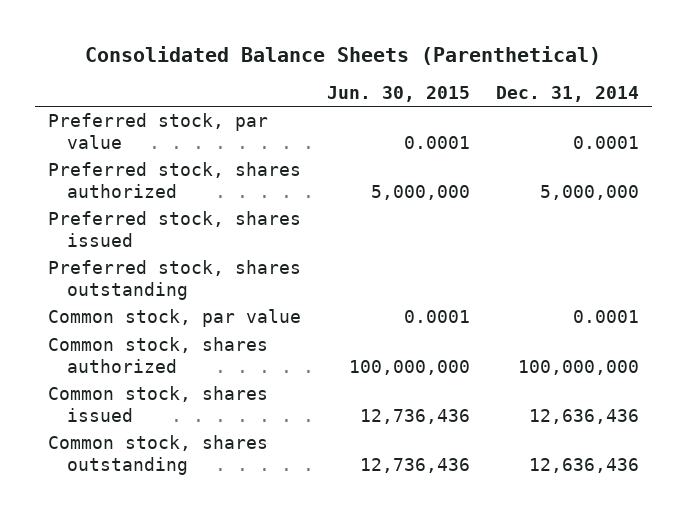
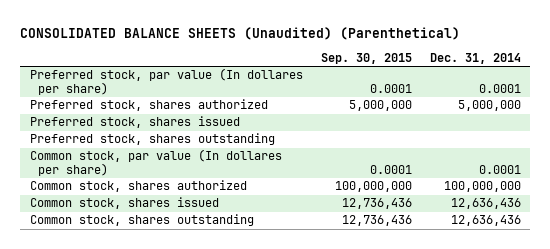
- Consolidated Balance Sheets (Parenthetical)
+ CONSOLIDATED BALANCE SHEETS (Unaudited) (Parenthetical)
- | Jun. 30, 2015 | Dec. 31, 2014
+ | Sep. 30, 2015 | Dec. 31, 2014
- Preferred stock, par value | 0.0001 | 0.0001
+ Preferred stock, par value (In dollares per share) | 0.0001 | 0.0001
- Common stock, par value | 0.0001 | 0.0001
+ Common stock, par value (In dollares per share) | 0.0001 | 0.0001

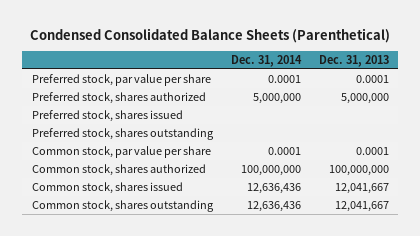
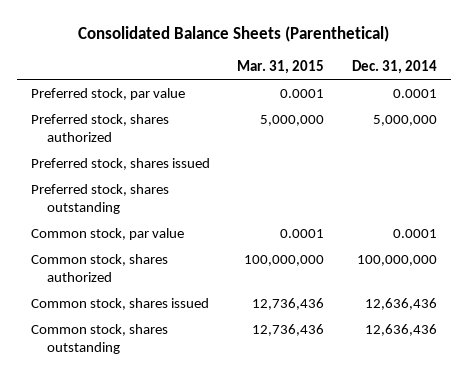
- Condensed Consolidated Balance Sheets (Parenthetical)
+ Consolidated Balance Sheets (Parenthetical)
- | Dec. 31, 2014 | Dec. 31, 2013
+ | Mar. 31, 2015 | Dec. 31, 2014
- Preferred stock, par value per share | 0.0001 | 0.0001
+ Preferred stock, par value | 0.0001 | 0.0001
- Common stock, par value per share | 0.0001 | 0.0001
+ Common stock, par value | 0.0001 | 0.0001

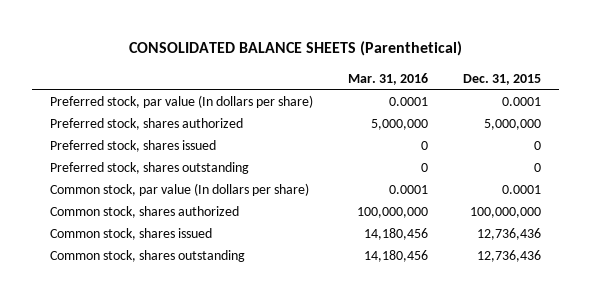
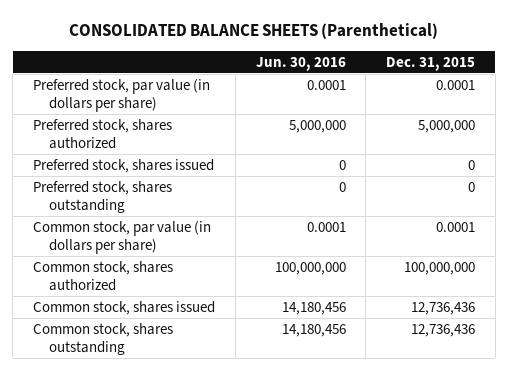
- | Mar. 31, 2016 | Dec. 31, 2015
+ | Jun. 30, 2016 | Dec. 31, 2015
- Preferred stock, par value (In dollars per share) | 0.0001 | 0.0001
+ Preferred stock, par value (in dollars per share) | 0.0001 | 0.0001
- Common stock, par value (In dollars per share) | 0.0001 | 0.0001
+ Common stock, par value (in dollars per share) | 0.0001 | 0.0001

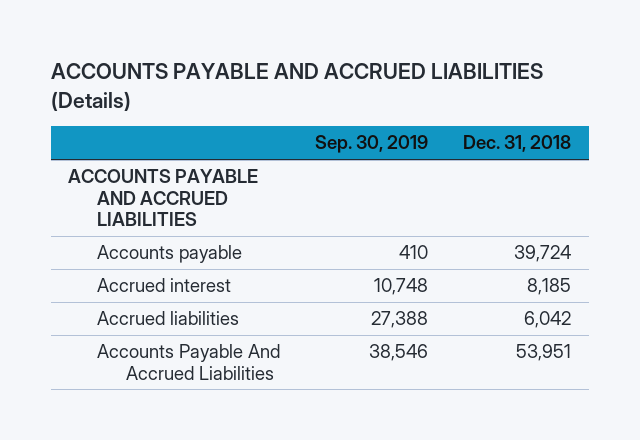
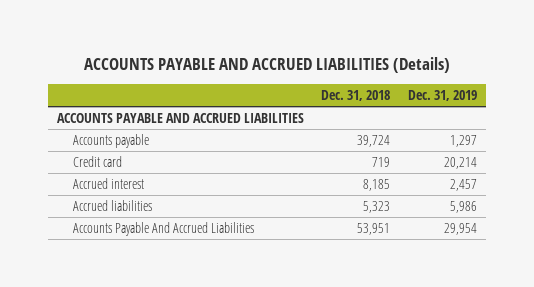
- | Sep. 30, 2019 | Dec. 31, 2018
+ | Dec. 31, 2018 | Dec. 31, 2019
+ Credit card | 719 | 20,214
- Accrued liabilities | 27,388 | 6,042
+ Accrued liabilities | 5,323 | 5,986

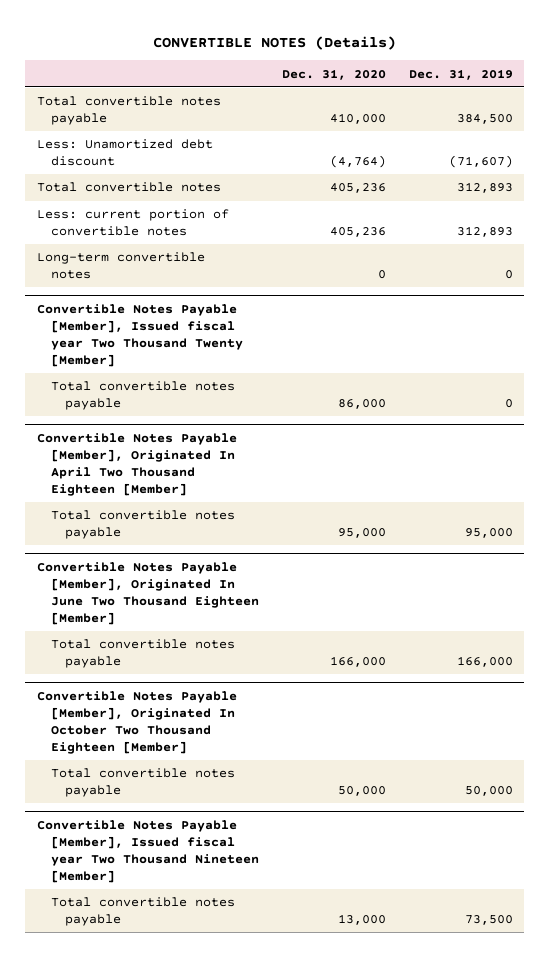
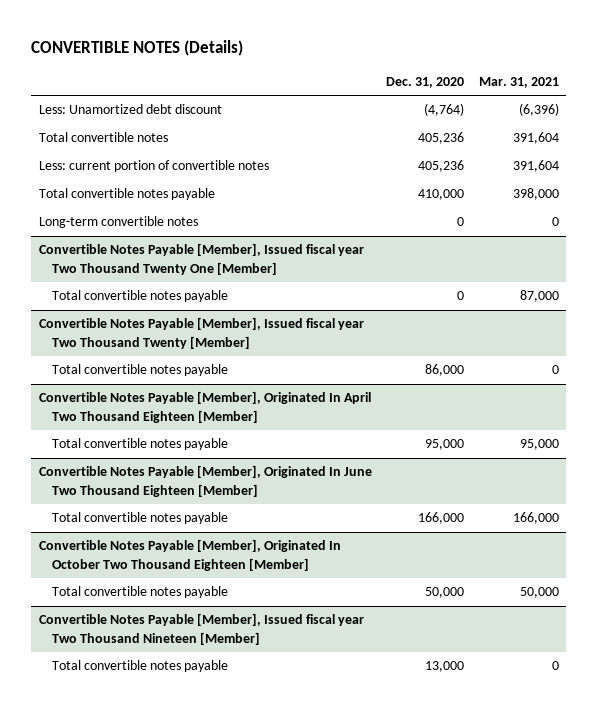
- | Dec. 31, 2020 | Dec. 31, 2019
+ | Dec. 31, 2020 | Mar. 31, 2021
moved down: Total convertible notes payable | 410,000 | 398,000
+ Convertible Notes Payable [Member], Issued fiscal year Two Thousand Twenty One [Member]
+ Total convertible notes payable | 0 | 87,000

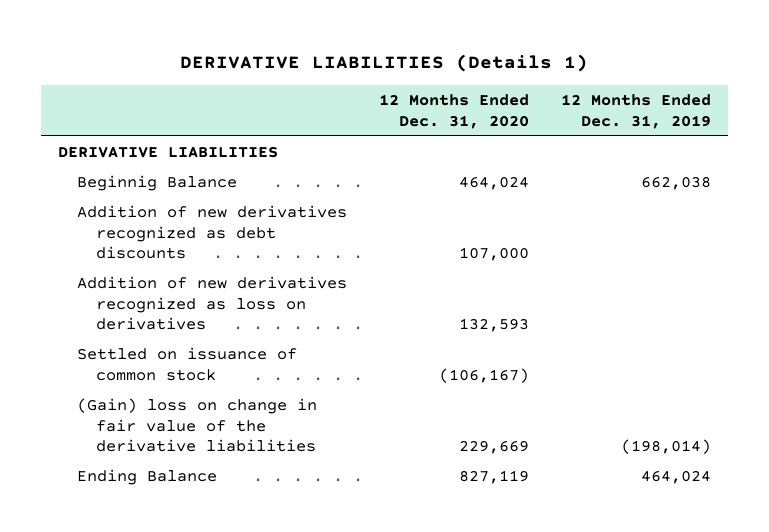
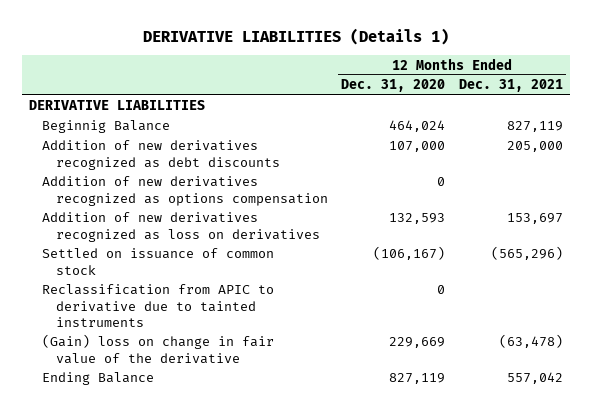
- | 12 Months Ended Dec. 31, 2020 | 12 Months Ended Dec. 31, 2019
+ | 12 Months Ended Dec. 31, 2020 | 12 Months Ended Dec. 31, 2021
+ Addition of new derivatives recognized as options compensation | 0 |
- (Gain) loss on change in fair value of the derivative liabilities | 229,669 | (198,014)
+ Reclassification from APIC to derivative due to tainted instruments | 0 |
+ (Gain) loss on change in fair value of the derivative | 229,669 | (63,478)

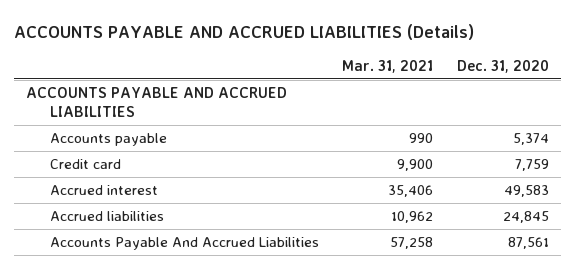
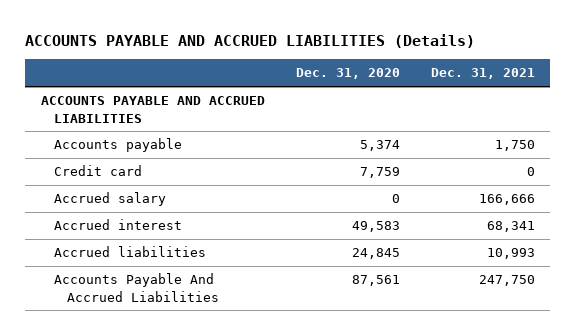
- | Mar. 31, 2021 | Dec. 31, 2020
+ | Dec. 31, 2020 | Dec. 31, 2021
+ Accrued salary | 0 | 166,666

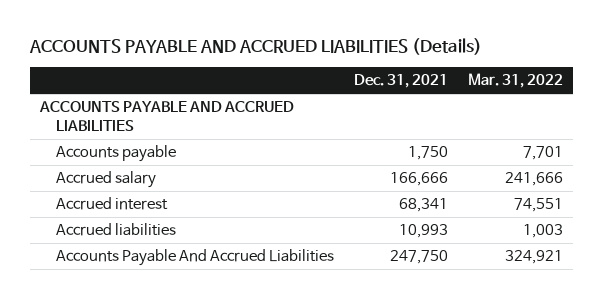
- | Dec. 31, 2020 | Dec. 31, 2021
+ | Dec. 31, 2021 | Mar. 31, 2022
- Credit card | 7,759 | 0

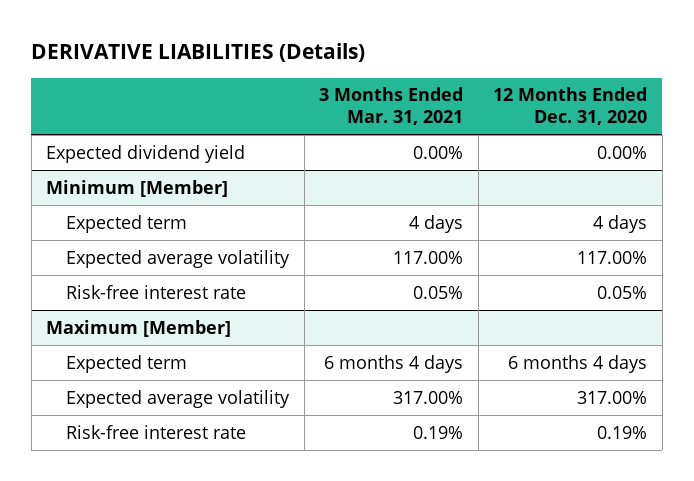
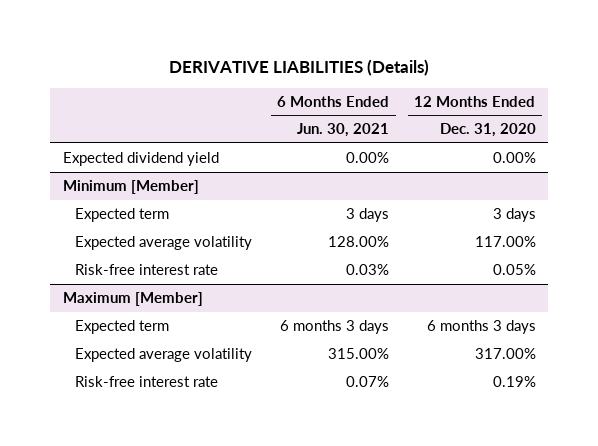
- | 3 Months Ended Mar. 31, 2021 | 12 Months Ended Dec. 31, 2020
+ | 6 Months Ended Jun. 30, 2021 | 12 Months Ended Dec. 31, 2020
@ Minimum [Member]
- Expected term | 4 days | 4 days
+ Expected term | 3 days | 3 days
@ Maximum [Member]
- Expected term | 6 months 4 days | 6 months 4 days
+ Expected term | 6 months 3 days | 6 months 3 days

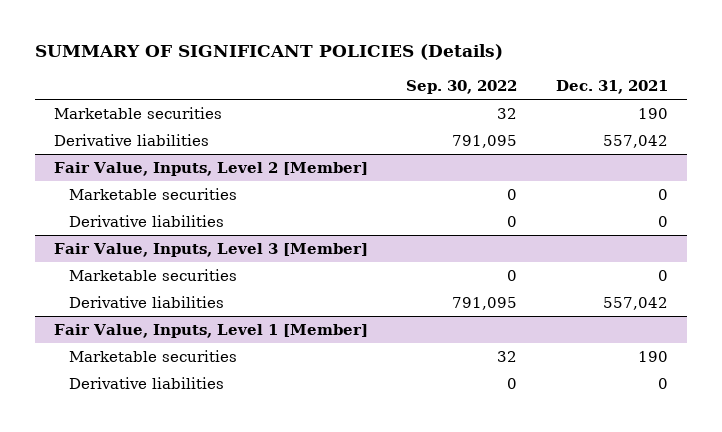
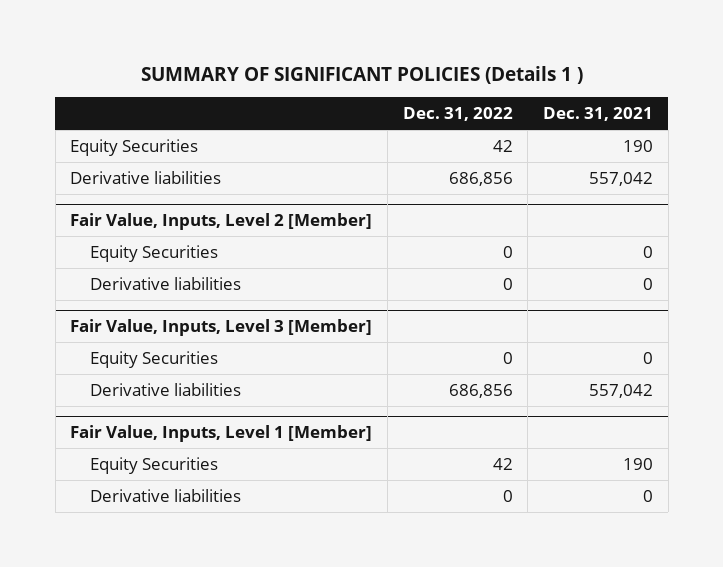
- SUMMARY OF SIGNIFICANT POLICIES (Details)
+ SUMMARY OF SIGNIFICANT POLICIES (Details 1 )
- | Sep. 30, 2022 | Dec. 31, 2021
+ | Dec. 31, 2022 | Dec. 31, 2021
- Marketable securities | 32 | 190
+ Equity Securities | 42 | 190
@ Fair Value, Inputs, Level 2 [Member]
- Marketable securities | 0 | 0
+ Equity Securities | 0 | 0
@ Fair Value, Inputs, Level 3 [Member]
- Marketable securities | 0 | 0
+ Equity Securities | 0 | 0
@ Fair Value, Inputs, Level 1 [Member]
- Marketable securities | 32 | 190
+ Equity Securities | 42 | 190

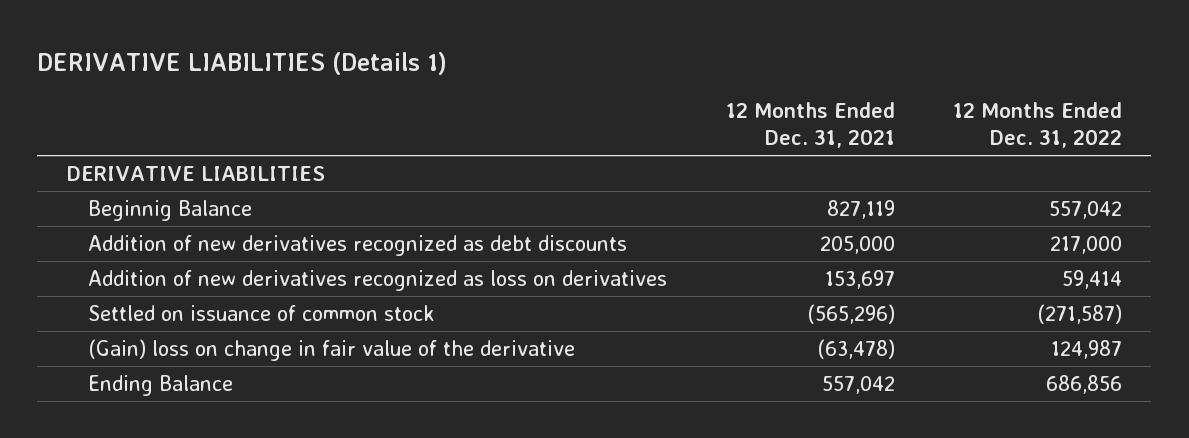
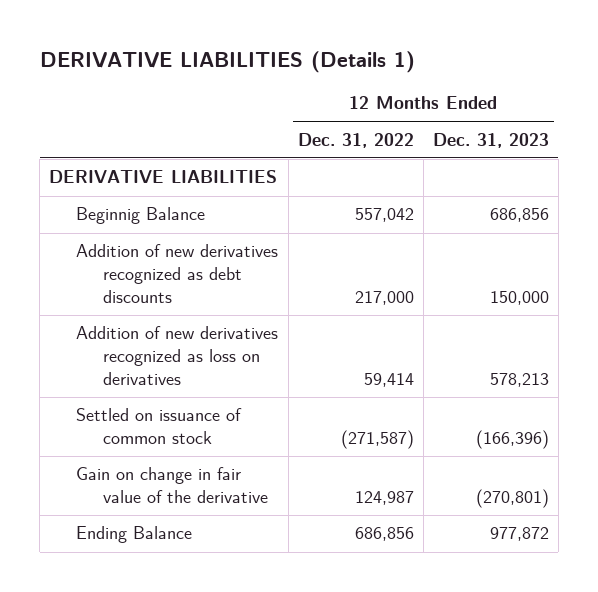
- | 12 Months Ended Dec. 31, 2021 | 12 Months Ended Dec. 31, 2022
+ | 12 Months Ended Dec. 31, 2022 | 12 Months Ended Dec. 31, 2023
- (Gain) loss on change in fair value of the derivative | (63,478) | 124,987
+ Gain on change in fair value of the derivative | 124,987 | (270,801)

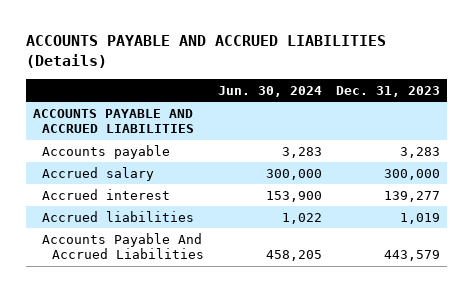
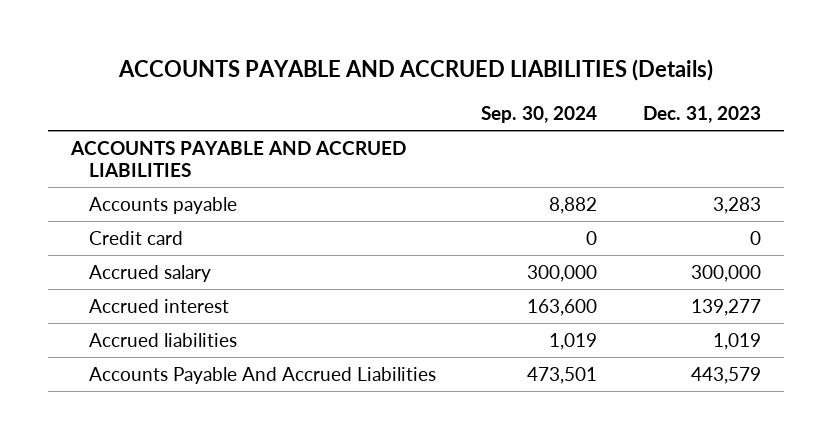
- | Jun. 30, 2024 | Dec. 31, 2023
+ | Sep. 30, 2024 | Dec. 31, 2023
+ Credit card | 0 | 0

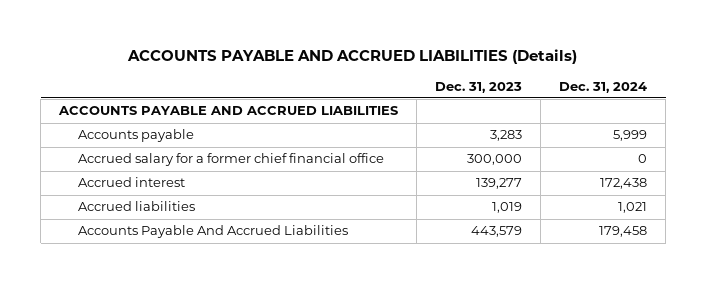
- | Sep. 30, 2024 | Dec. 31, 2023
+ | Dec. 31, 2023 | Dec. 31, 2024
- Credit card | 0 | 0
- Accrued salary | 300,000 | 300,000
+ Accrued salary for a former chief financial office | 300,000 | 0

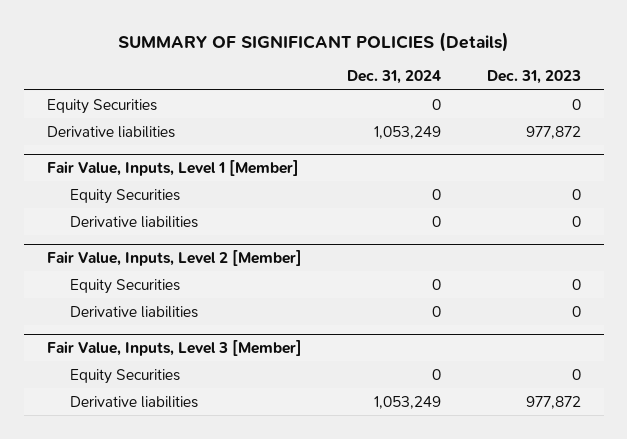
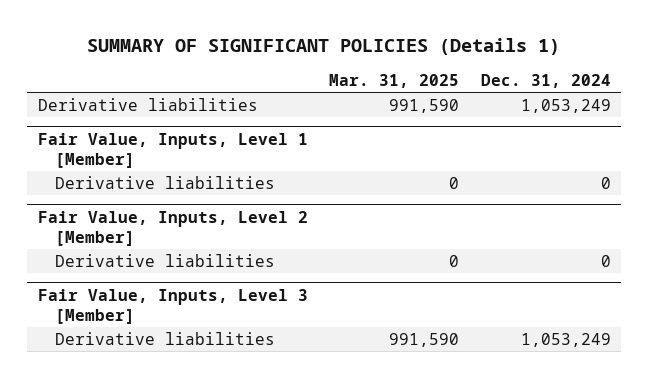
- SUMMARY OF SIGNIFICANT POLICIES (Details)
+ SUMMARY OF SIGNIFICANT POLICIES (Details 1)
- | Dec. 31, 2024 | Dec. 31, 2023
+ | Mar. 31, 2025 | Dec. 31, 2024
- Equity Securities | 0 | 0
@ Fair Value, Inputs, Level 1 [Member]
- Equity Securities | 0 | 0
@ Fair Value, Inputs, Level 2 [Member]
- Equity Securities | 0 | 0
@ Fair Value, Inputs, Level 3 [Member]
- Equity Securities | 0 | 0

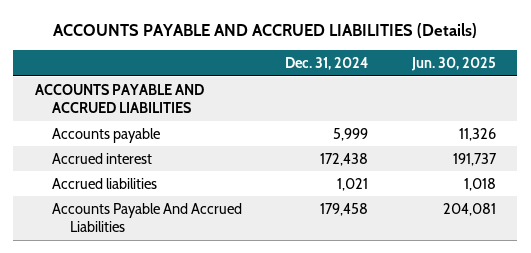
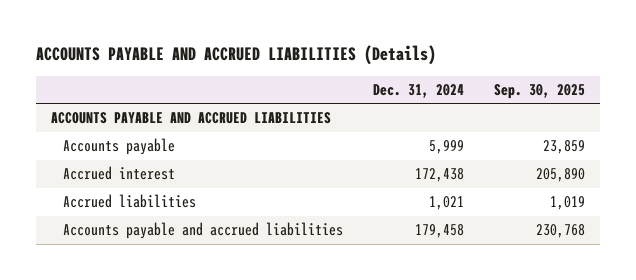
- | Dec. 31, 2024 | Jun. 30, 2025
+ | Dec. 31, 2024 | Sep. 30, 2025
- Accounts Payable And Accrued Liabilities | 179,458 | 204,081
+ Accounts payable and accrued liabilities | 179,458 | 230,768

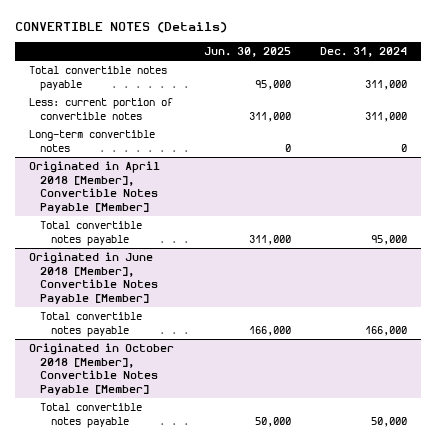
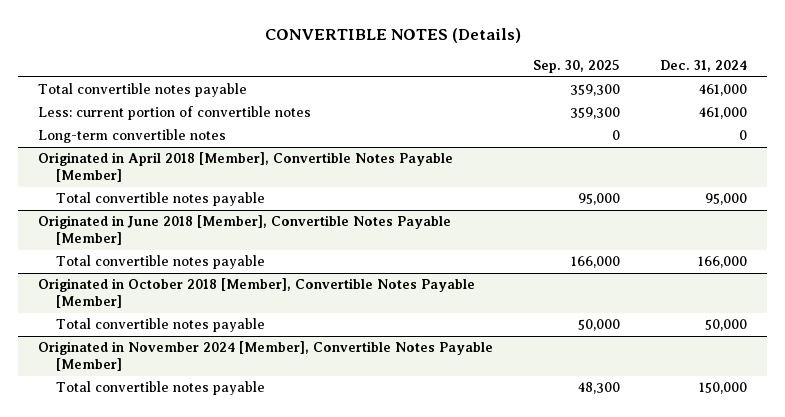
- | Jun. 30, 2025 | Dec. 31, 2024
+ | Sep. 30, 2025 | Dec. 31, 2024
- Total convertible notes payable | 95,000 | 311,000
- Less: current portion of convertible notes | 311,000 | 311,000
+ Total convertible notes payable | 359,300 | 461,000
+ Less: current portion of convertible notes | 359,300 | 461,000
+ Originated in November 2024 [Member], Convertible Notes Payable [Member]
+ Total convertible notes payable | 48,300 | 150,000

